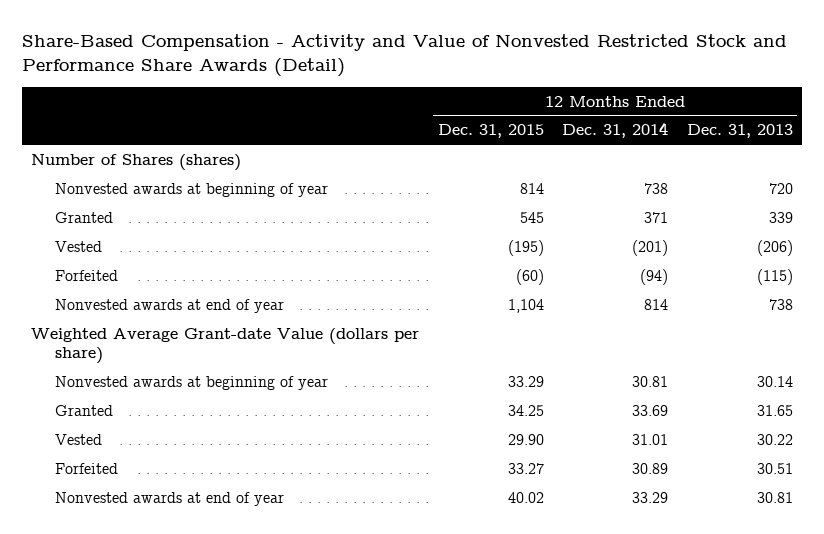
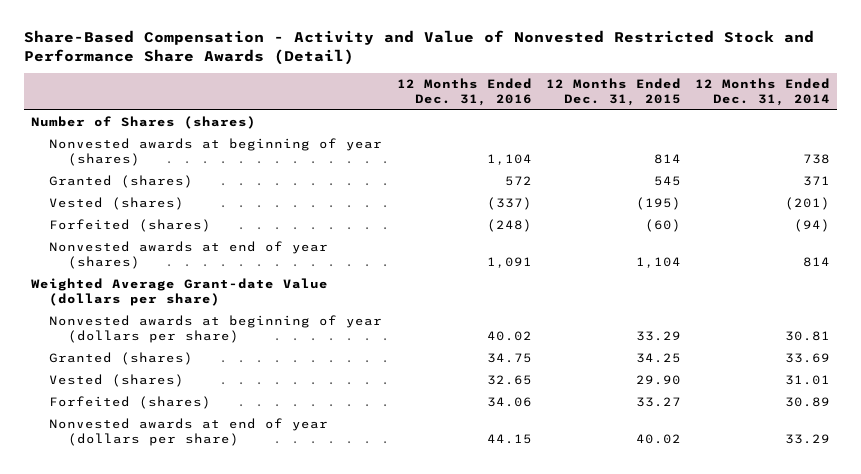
- | 12 Months Ended Dec. 31, 2015 | 12 Months Ended Dec. 31, 2014 | 12 Months Ended Dec. 31, 2013
+ | 12 Months Ended Dec. 31, 2016 | 12 Months Ended Dec. 31, 2015 | 12 Months Ended Dec. 31, 2014
- Nonvested awards at beginning of year | 814 | 738 | 720
- Granted | 545 | 371 | 339
- Vested | (195) | (201) | (206)
- Forfeited | (60) | (94) | (115)
- Nonvested awards at end of year | 1,104 | 814 | 738
+ Nonvested awards at beginning of year (shares) | 1,104 | 814 | 738
+ Granted (shares) | 572 | 545 | 371
+ Vested (shares) | (337) | (195) | (201)
+ Forfeited (shares) | (248) | (60) | (94)
+ Nonvested awards at end of year (shares) | 1,091 | 1,104 | 814
- Nonvested awards at beginning of year | 33.29 | 30.81 | 30.14
- Granted | 34.25 | 33.69 | 31.65
- Vested | 29.90 | 31.01 | 30.22
- Forfeited | 33.27 | 30.89 | 30.51
- Nonvested awards at end of year | 40.02 | 33.29 | 30.81
+ Nonvested awards at beginning of year (dollars per share) | 40.02 | 33.29 | 30.81
+ Granted (shares) | 34.75 | 34.25 | 33.69
+ Vested (shares) | 32.65 | 29.90 | 31.01
+ Forfeited (shares) | 34.06 | 33.27 | 30.89
+ Nonvested awards at end of year (dollars per share) | 44.15 | 40.02 | 33.29

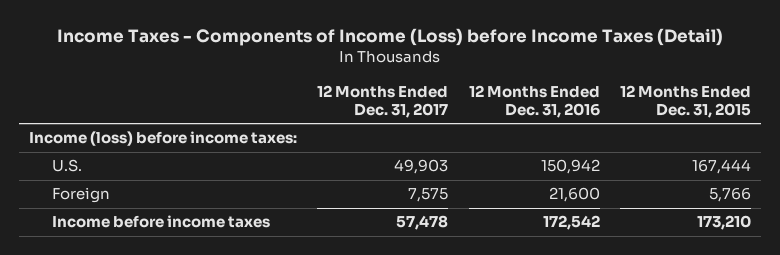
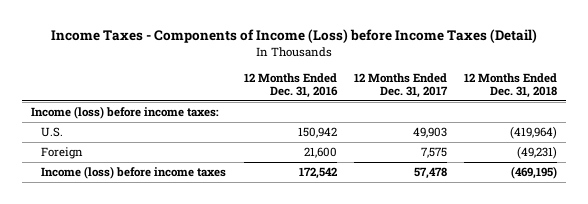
- | 12 Months Ended Dec. 31, 2017 | 12 Months Ended Dec. 31, 2016 | 12 Months Ended Dec. 31, 2015
+ | 12 Months Ended Dec. 31, 2016 | 12 Months Ended Dec. 31, 2017 | 12 Months Ended Dec. 31, 2018
- Income before income taxes | 57,478 | 172,542 | 173,210
+ Income (loss) before income taxes | 172,542 | 57,478 | (469,195)

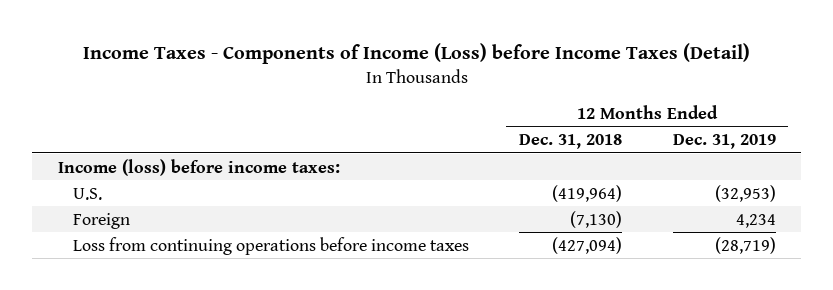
- | 12 Months Ended Dec. 31, 2016 | 12 Months Ended Dec. 31, 2017 | 12 Months Ended Dec. 31, 2018
+ | 12 Months Ended Dec. 31, 2018 | 12 Months Ended Dec. 31, 2019
- Foreign | 21,600 | 7,575 | (49,231)
- Income (loss) before income taxes | 172,542 | 57,478 | (469,195)
+ Foreign | (7,130) | 4,234
+ Loss from continuing operations before income taxes | (427,094) | (28,719)

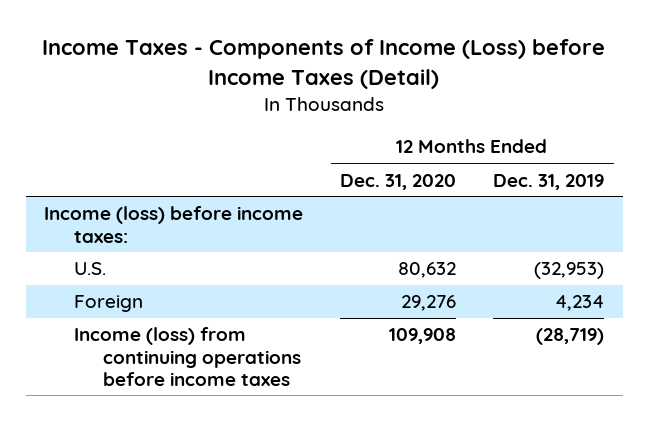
- | 12 Months Ended Dec. 31, 2018 | 12 Months Ended Dec. 31, 2019
+ | 12 Months Ended Dec. 31, 2020 | 12 Months Ended Dec. 31, 2019
- Loss from continuing operations before income taxes | (427,094) | (28,719)
+ Income (loss) from continuing operations before income taxes | 109,908 | (28,719)

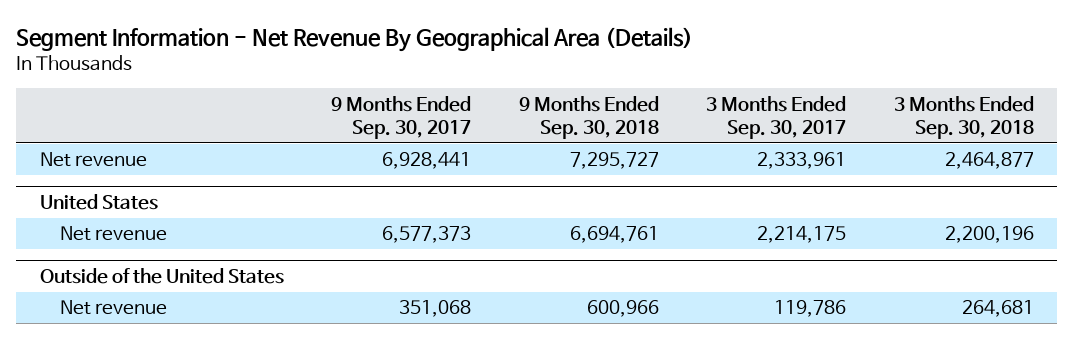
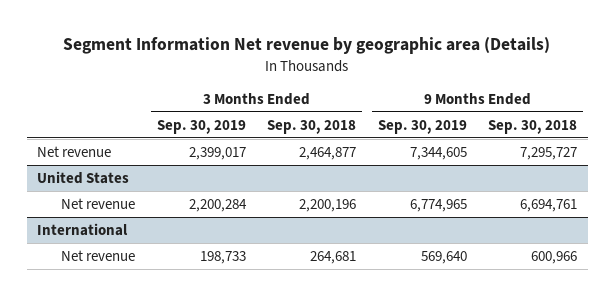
- Segment Information - Net Revenue By Geographical Area (Details)
+ Segment Information Net revenue by geographic area (Details)
- | 9 Months Ended Sep. 30, 2017 | 9 Months Ended Sep. 30, 2018 | 3 Months Ended Sep. 30, 2017 | 3 Months Ended Sep. 30, 2018
+ | 3 Months Ended Sep. 30, 2019 | 3 Months Ended Sep. 30, 2018 | 9 Months Ended Sep. 30, 2019 | 9 Months Ended Sep. 30, 2018
- Outside of the United States
+ International

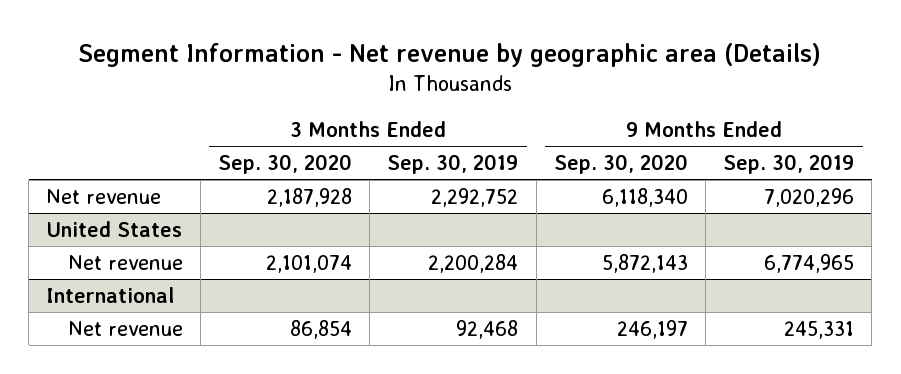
- Segment Information Net revenue by geographic area (Details)
+ Segment Information - Net revenue by geographic area (Details)
- | 3 Months Ended Sep. 30, 2019 | 3 Months Ended Sep. 30, 2018 | 9 Months Ended Sep. 30, 2019 | 9 Months Ended Sep. 30, 2018
+ | 3 Months Ended Sep. 30, 2020 | 3 Months Ended Sep. 30, 2019 | 9 Months Ended Sep. 30, 2020 | 9 Months Ended Sep. 30, 2019
- Net revenue | 2,399,017 | 2,464,877 | 7,344,605 | 7,295,727
+ Net revenue | 2,187,928 | 2,292,752 | 6,118,340 | 7,020,296
@ International
- Net revenue | 198,733 | 264,681 | 569,640 | 600,966
+ Net revenue | 86,854 | 92,468 | 246,197 | 245,331

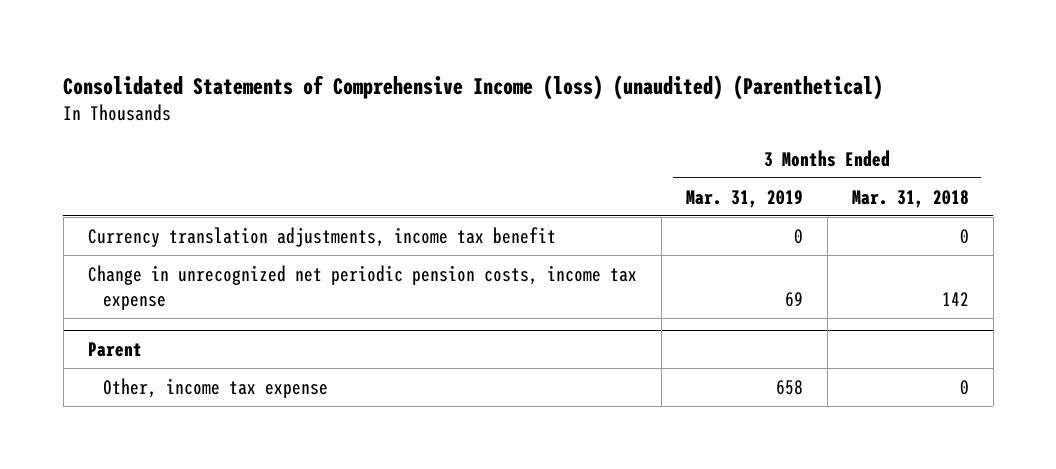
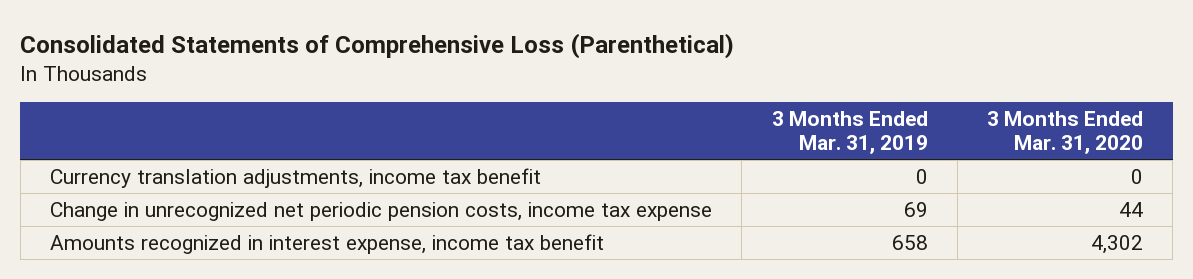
- Consolidated Statements of Comprehensive Income (loss) (unaudited) (Parenthetical)
+ Consolidated Statements of Comprehensive Loss (Parenthetical)
- | 3 Months Ended Mar. 31, 2019 | 3 Months Ended Mar. 31, 2018
+ | 3 Months Ended Mar. 31, 2019 | 3 Months Ended Mar. 31, 2020
- Parent
- Other, income tax expense | 658 | 0
+ Amounts recognized in interest expense, income tax benefit | 658 | 4,302

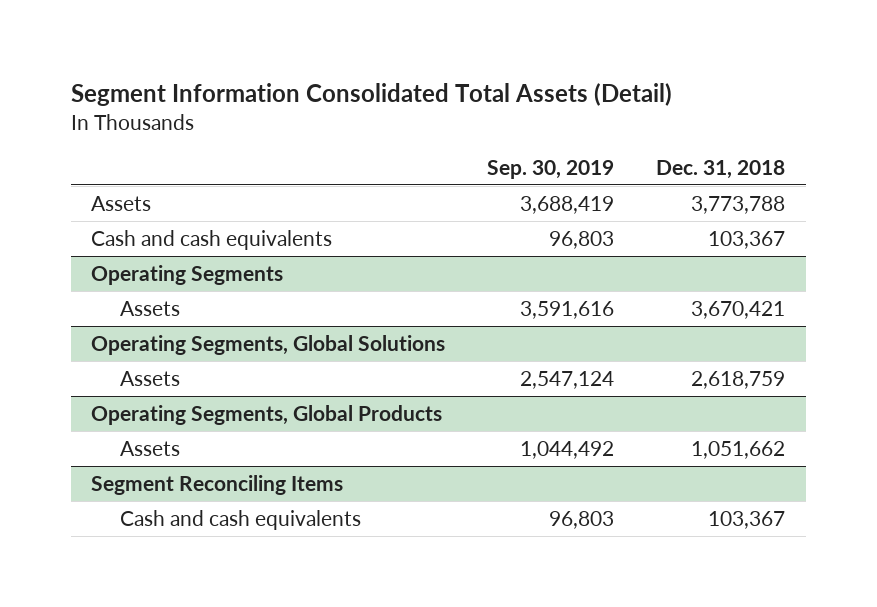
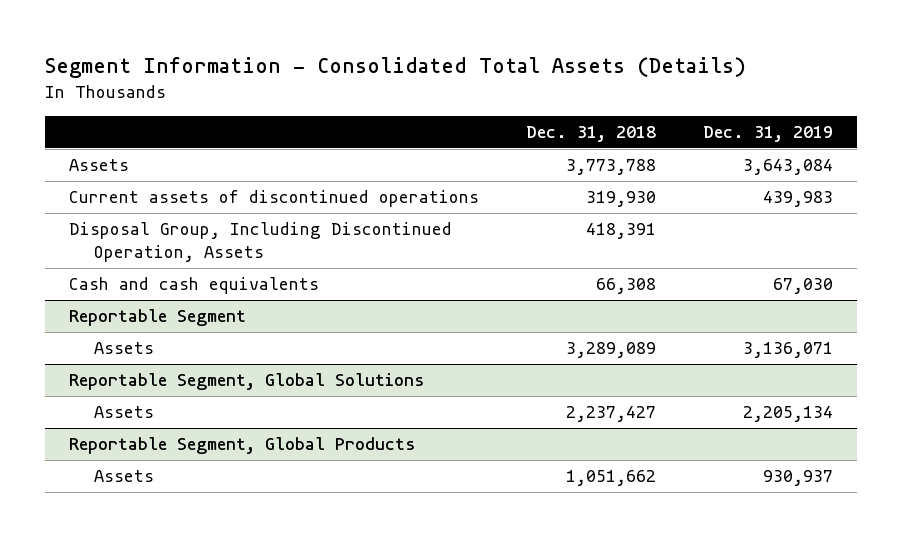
- Segment Information Consolidated Total Assets (Detail)
+ Segment Information - Consolidated Total Assets (Details)
- | Sep. 30, 2019 | Dec. 31, 2018
+ | Dec. 31, 2018 | Dec. 31, 2019
- Cash and cash equivalents | 96,803 | 103,367
- Operating Segments
- Assets | 3,591,616 | 3,670,421
- Operating Segments, Global Solutions
- Assets | 2,547,124 | 2,618,759
- Operating Segments, Global Products
+ Current assets of discontinued operations | 319,930 | 439,983
+ Disposal Group, Including Discontinued Operation, Assets | 418,391 |
+ Cash and cash equivalents | 66,308 | 67,030
+ Reportable Segment
+ Assets | 3,289,089 | 3,136,071
+ Reportable Segment, Global Solutions
+ Assets | 2,237,427 | 2,205,134
+ Reportable Segment, Global Products
- Segment Reconciling Items
- Cash and cash equivalents | 96,803 | 103,367

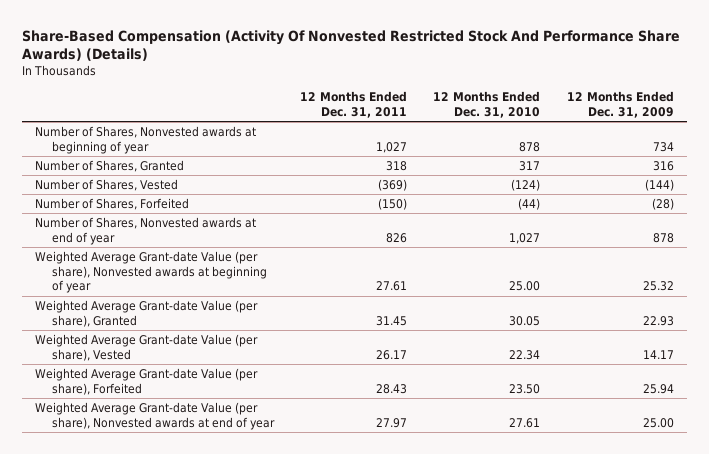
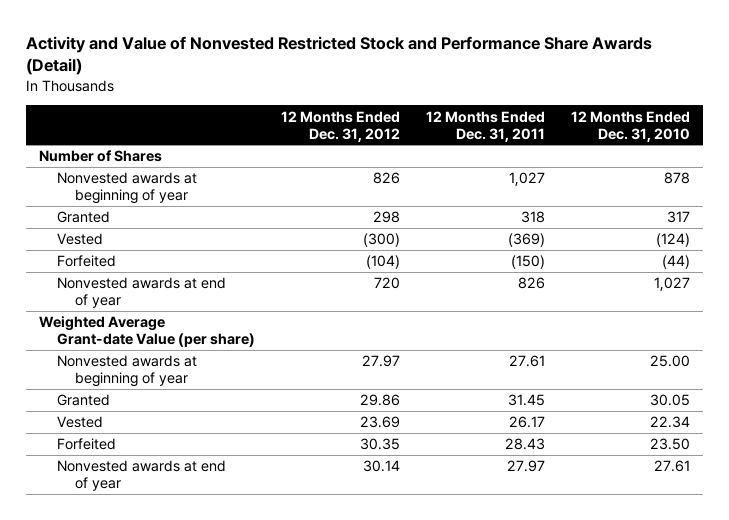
- Share-Based Compensation (Activity Of Nonvested Restricted Stock And Performance Share Awards) (Details)
+ Activity and Value of Nonvested Restricted Stock and Performance Share Awards (Detail)
- | 12 Months Ended Dec. 31, 2011 | 12 Months Ended Dec. 31, 2010 | 12 Months Ended Dec. 31, 2009
+ | 12 Months Ended Dec. 31, 2012 | 12 Months Ended Dec. 31, 2011 | 12 Months Ended Dec. 31, 2010
- Number of Shares, Nonvested awards at beginning of year | 1,027 | 878 | 734
- Number of Shares, Granted | 318 | 317 | 316
- Number of Shares, Vested | (369) | (124) | (144)
- Number of Shares, Forfeited | (150) | (44) | (28)
- Number of Shares, Nonvested awards at end of year | 826 | 1,027 | 878
- Weighted Average Grant-date Value (per share), Nonvested awards at beginning of year | 27.61 | 25.00 | 25.32
- Weighted Average Grant-date Value (per share), Granted | 31.45 | 30.05 | 22.93
- Weighted Average Grant-date Value (per share), Vested | 26.17 | 22.34 | 14.17
- Weighted Average Grant-date Value (per share), Forfeited | 28.43 | 23.50 | 25.94
- Weighted Average Grant-date Value (per share), Nonvested awards at end of year | 27.97 | 27.61 | 25.00
+ Number of Shares
+ Nonvested awards at beginning of year | 826 | 1,027 | 878
+ Granted | 298 | 318 | 317
+ Vested | (300) | (369) | (124)
+ Forfeited | (104) | (150) | (44)
+ Nonvested awards at end of year | 720 | 826 | 1,027
+ Weighted Average Grant-date Value (per share)
+ Nonvested awards at beginning of year | 27.97 | 27.61 | 25.00
+ Granted | 29.86 | 31.45 | 30.05
+ Vested | 23.69 | 26.17 | 22.34
+ Forfeited | 30.35 | 28.43 | 23.50
+ Nonvested awards at end of year | 30.14 | 27.97 | 27.61

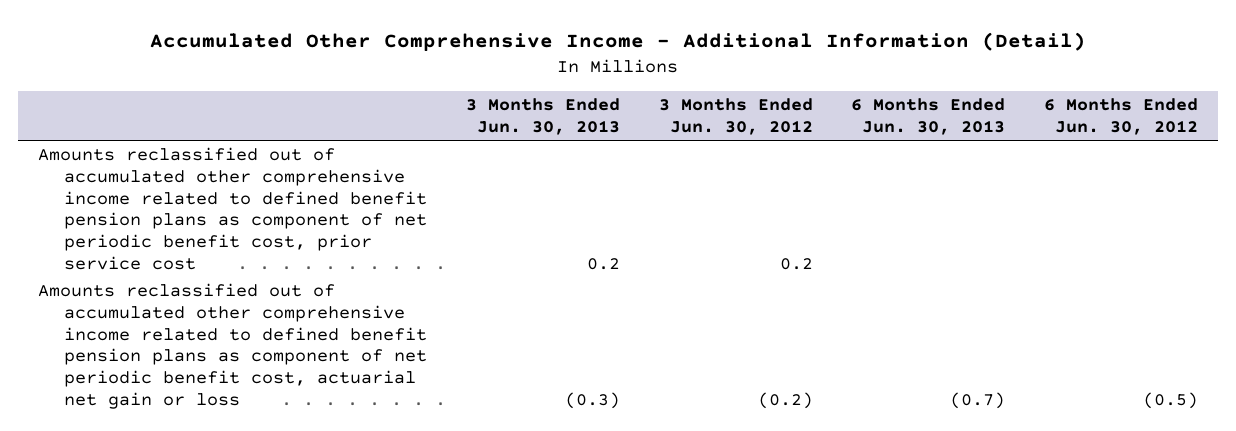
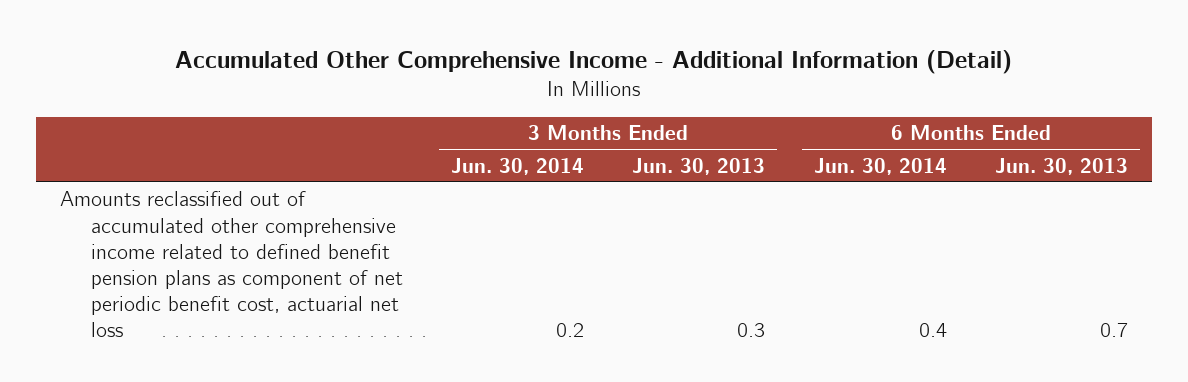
- | 3 Months Ended Jun. 30, 2013 | 3 Months Ended Jun. 30, 2012 | 6 Months Ended Jun. 30, 2013 | 6 Months Ended Jun. 30, 2012
+ | 3 Months Ended Jun. 30, 2014 | 3 Months Ended Jun. 30, 2013 | 6 Months Ended Jun. 30, 2014 | 6 Months Ended Jun. 30, 2013
- Amounts reclassified out of accumulated other comprehensive income related to defined benefit pension plans as component of net periodic benefit cost, prior service cost | 0.2 | 0.2 | |
- Amounts reclassified out of accumulated other comprehensive income related to defined benefit pension plans as component of net periodic benefit cost, actuarial net gain or loss | (0.3) | (0.2) | (0.7) | (0.5)
+ Amounts reclassified out of accumulated other comprehensive income related to defined benefit pension plans as component of net periodic benefit cost, actuarial net loss | 0.2 | 0.3 | 0.4 | 0.7

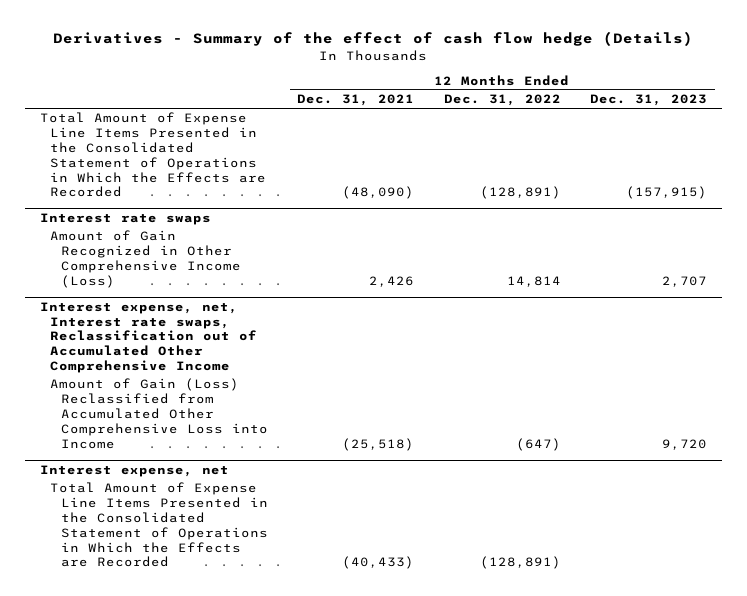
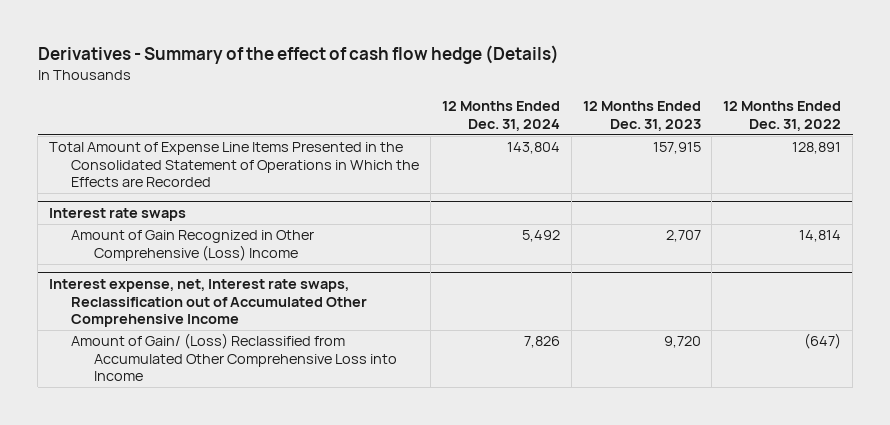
- | 12 Months Ended Dec. 31, 2021 | 12 Months Ended Dec. 31, 2022 | 12 Months Ended Dec. 31, 2023
+ | 12 Months Ended Dec. 31, 2024 | 12 Months Ended Dec. 31, 2023 | 12 Months Ended Dec. 31, 2022
- Total Amount of Expense Line Items Presented in the Consolidated Statement of Operations in Which the Effects are Recorded | (48,090) | (128,891) | (157,915)
+ Total Amount of Expense Line Items Presented in the Consolidated Statement of Operations in Which the Effects are Recorded | 143,804 | 157,915 | 128,891
@ Interest rate swaps
- Amount of Gain Recognized in Other Comprehensive Income (Loss) | 2,426 | 14,814 | 2,707
+ Amount of Gain Recognized in Other Comprehensive (Loss) Income | 5,492 | 2,707 | 14,814
@ Interest expense, net, Interest rate swaps, Reclassification out of Accumulated Other Comprehensive Income
- Amount of Gain (Loss) Reclassified from Accumulated Other Comprehensive Loss into Income | (25,518) | (647) | 9,720
- Interest expense, net
- Total Amount of Expense Line Items Presented in the Consolidated Statement of Operations in Which the Effects are Recorded | (40,433) | (128,891) |
@ Interest expense, net, Interest rate swaps, Reclassification out of Accumulated Other Comprehensive Income
+ Amount of Gain/ (Loss) Reclassified from Accumulated Other Comprehensive Loss into Income | 7,826 | 9,720 | (647)

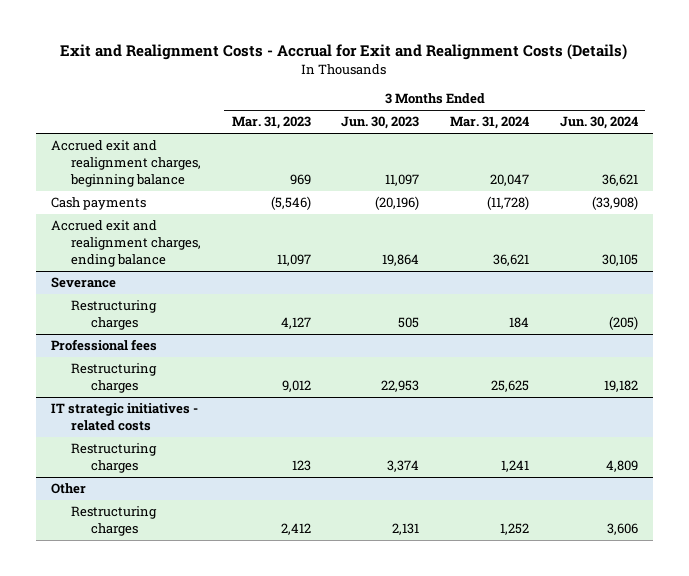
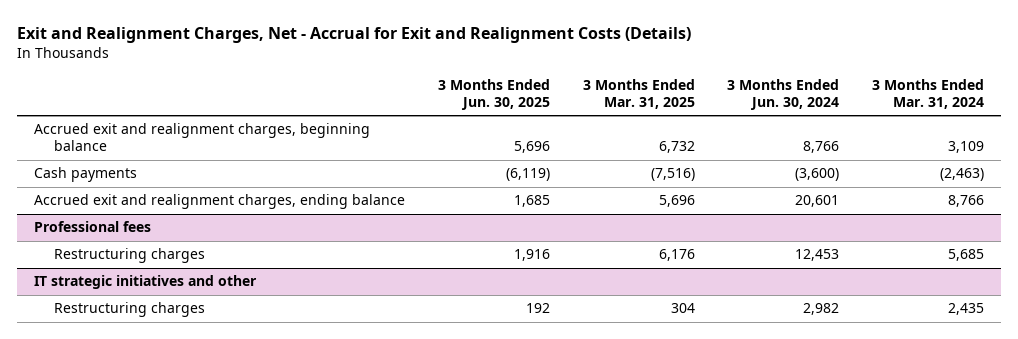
- Exit and Realignment Costs - Accrual for Exit and Realignment Costs (Details)
+ Exit and Realignment Charges, Net - Accrual for Exit and Realignment Costs (Details)
- | 3 Months Ended Mar. 31, 2023 | 3 Months Ended Jun. 30, 2023 | 3 Months Ended Mar. 31, 2024 | 3 Months Ended Jun. 30, 2024
+ | 3 Months Ended Jun. 30, 2025 | 3 Months Ended Mar. 31, 2025 | 3 Months Ended Jun. 30, 2024 | 3 Months Ended Mar. 31, 2024
- Accrued exit and realignment charges, beginning balance | 969 | 11,097 | 20,047 | 36,621
- Cash payments | (5,546) | (20,196) | (11,728) | (33,908)
- Accrued exit and realignment charges, ending balance | 11,097 | 19,864 | 36,621 | 30,105
- Severance
- Restructuring charges | 4,127 | 505 | 184 | (205)
+ Accrued exit and realignment charges, beginning balance | 5,696 | 6,732 | 8,766 | 3,109
+ Cash payments | (6,119) | (7,516) | (3,600) | (2,463)
+ Accrued exit and realignment charges, ending balance | 1,685 | 5,696 | 20,601 | 8,766
@ Professional fees
- Restructuring charges | 9,012 | 22,953 | 25,625 | 19,182
- IT strategic initiatives - related costs
- Restructuring charges | 123 | 3,374 | 1,241 | 4,809
- Other
- Restructuring charges | 2,412 | 2,131 | 1,252 | 3,606
@ Professional fees
+ Restructuring charges | 1,916 | 6,176 | 12,453 | 5,685
+ IT strategic initiatives and other
+ Restructuring charges | 192 | 304 | 2,982 | 2,435

